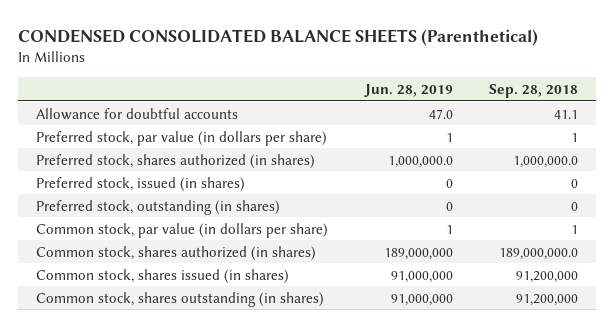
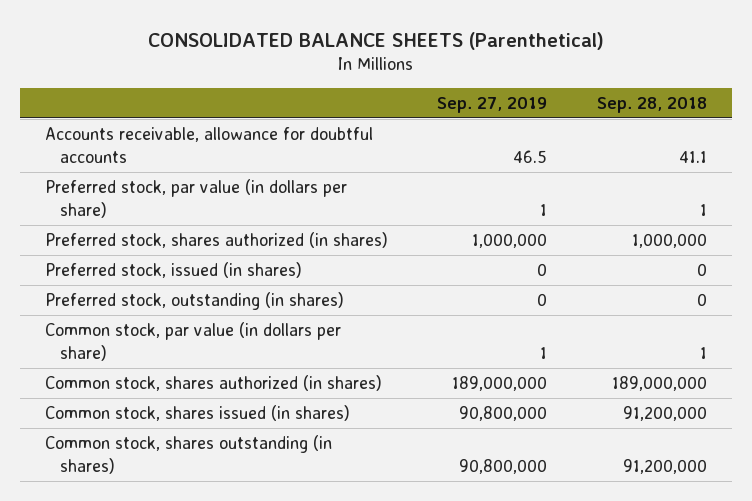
- CONDENSED CONSOLIDATED BALANCE SHEETS (Parenthetical)
+ CONSOLIDATED BALANCE SHEETS (Parenthetical)
- | Jun. 28, 2019 | Sep. 28, 2018
+ | Sep. 27, 2019 | Sep. 28, 2018
- Allowance for doubtful accounts | 47.0 | 41.1
+ Accounts receivable, allowance for doubtful accounts | 46.5 | 41.1
- Preferred stock, shares authorized (in shares) | 1,000,000.0 | 1,000,000.0
+ Preferred stock, shares authorized (in shares) | 1,000,000 | 1,000,000
- Common stock, shares authorized (in shares) | 189,000,000 | 189,000,000.0
+ Common stock, shares authorized (in shares) | 189,000,000 | 189,000,000

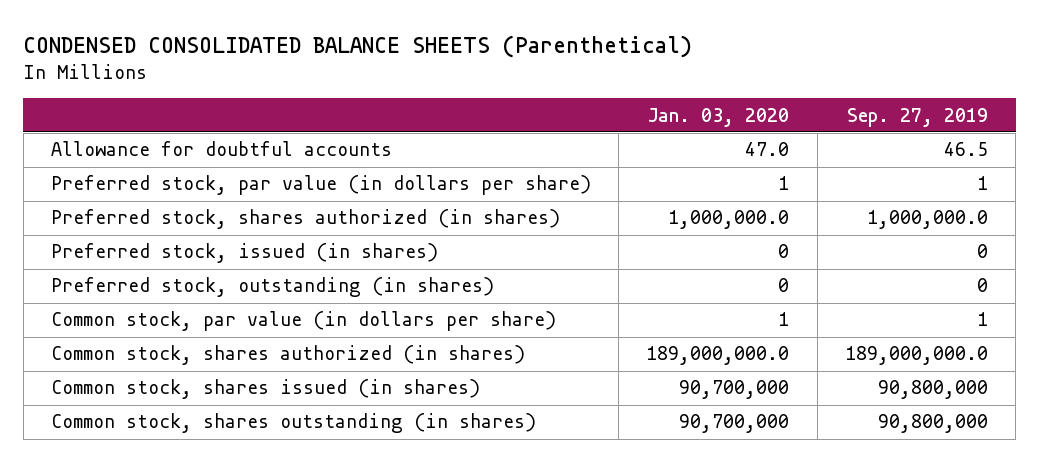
- CONSOLIDATED BALANCE SHEETS (Parenthetical)
+ CONDENSED CONSOLIDATED BALANCE SHEETS (Parenthetical)
- | Sep. 27, 2019 | Sep. 28, 2018
+ | Jan. 03, 2020 | Sep. 27, 2019
- Accounts receivable, allowance for doubtful accounts | 46.5 | 41.1
+ Allowance for doubtful accounts | 47.0 | 46.5
- Preferred stock, shares authorized (in shares) | 1,000,000 | 1,000,000
+ Preferred stock, shares authorized (in shares) | 1,000,000.0 | 1,000,000.0
- Common stock, shares authorized (in shares) | 189,000,000 | 189,000,000
+ Common stock, shares authorized (in shares) | 189,000,000.0 | 189,000,000.0

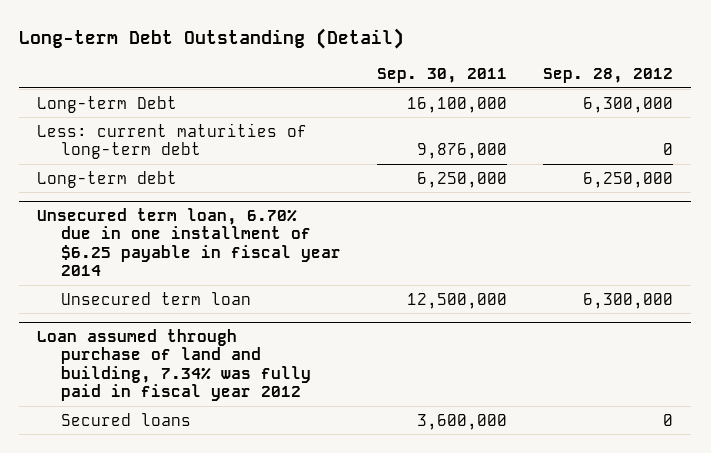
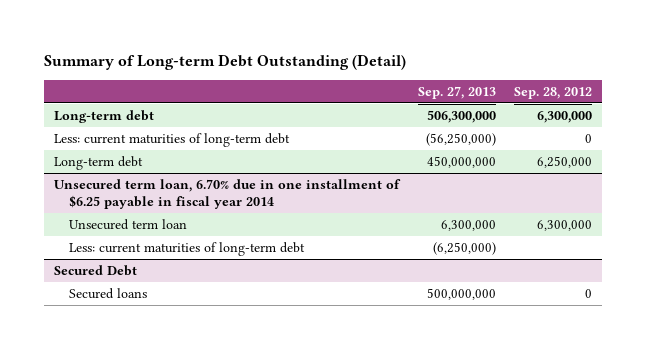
- Long-term Debt Outstanding (Detail)
+ Summary of Long-term Debt Outstanding (Detail)
- | Sep. 30, 2011 | Sep. 28, 2012
+ | Sep. 27, 2013 | Sep. 28, 2012
- Long-term Debt | 16,100,000 | 6,300,000
+ Long-term debt | 506,300,000 | 6,300,000
- Loan assumed through purchase of land and building, 7.34% was fully paid in fiscal year 2012
@ Unsecured term loan, 6.70% due in one installment of $6.25 payable in fiscal year 2014
+ Less: current maturities of long-term debt | (6,250,000) |
+ Secured Debt

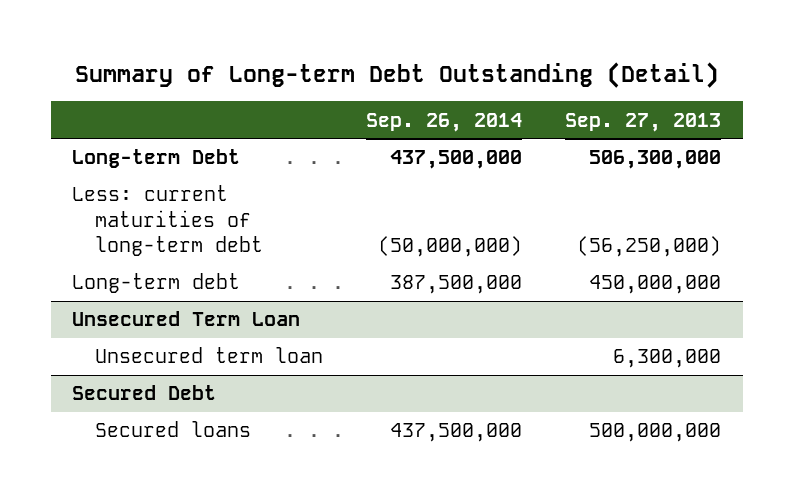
- | Sep. 27, 2013 | Sep. 28, 2012
+ | Sep. 26, 2014 | Sep. 27, 2013
- Long-term debt | 506,300,000 | 6,300,000
+ Long-term Debt | 437,500,000 | 506,300,000
- Unsecured term loan, 6.70% due in one installment of $6.25 payable in fiscal year 2014
+ Unsecured Term Loan
- Less: current maturities of long-term debt | (6,250,000) |

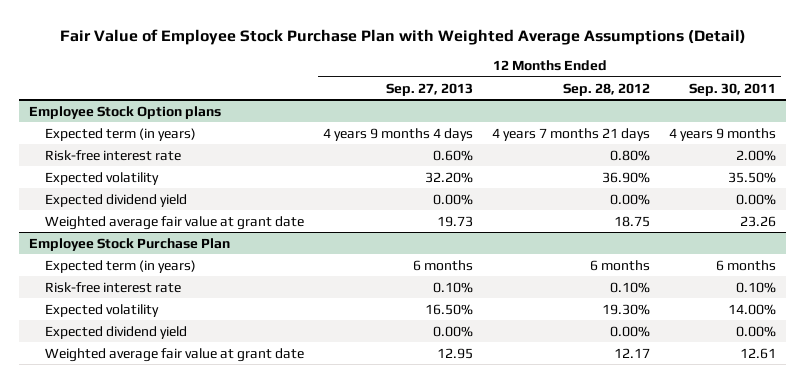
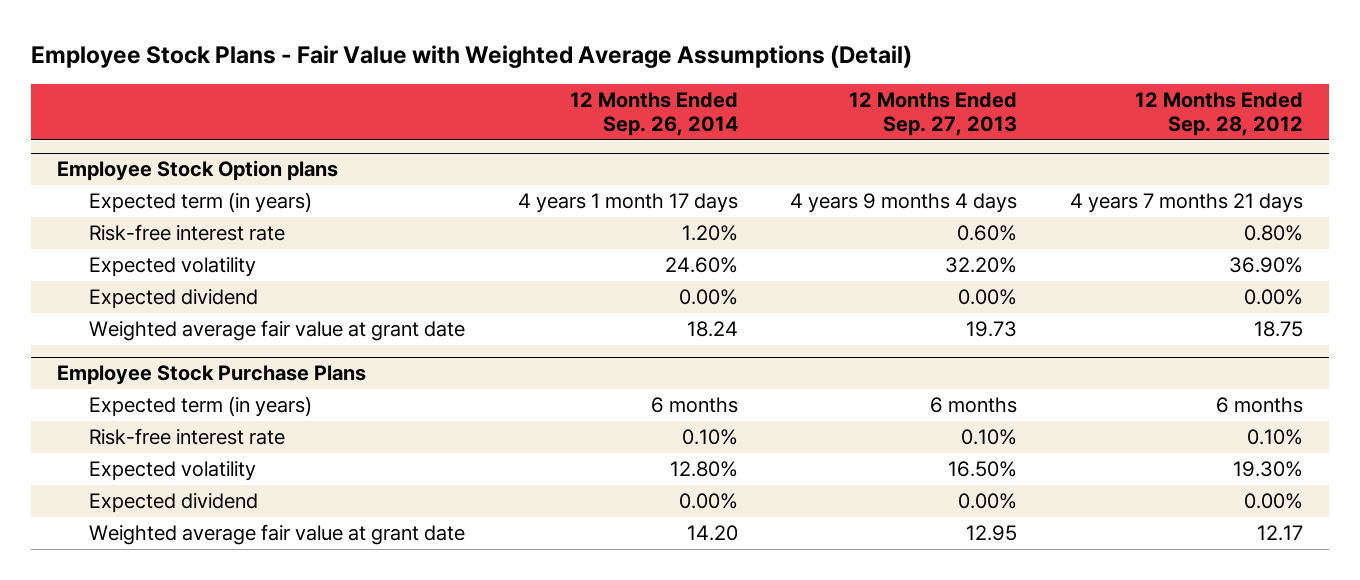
- Fair Value of Employee Stock Purchase Plan with Weighted Average Assumptions (Detail)
+ Employee Stock Plans - Fair Value with Weighted Average Assumptions (Detail)
- | 12 Months Ended Sep. 27, 2013 | 12 Months Ended Sep. 28, 2012 | 12 Months Ended Sep. 30, 2011
+ | 12 Months Ended Sep. 26, 2014 | 12 Months Ended Sep. 27, 2013 | 12 Months Ended Sep. 28, 2012
@ Employee Stock Option plans
- Expected dividend yield | 0.00% | 0.00% | 0.00%
+ Expected dividend | 0.00% | 0.00% | 0.00%
- Employee Stock Purchase Plan
+ Employee Stock Purchase Plans
- Expected dividend yield | 0.00% | 0.00% | 0.00%
+ Expected dividend | 0.00% | 0.00% | 0.00%

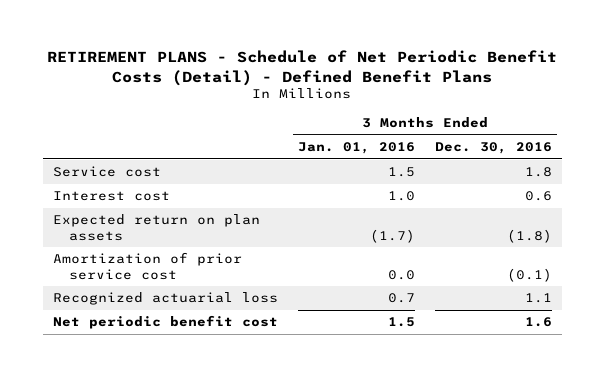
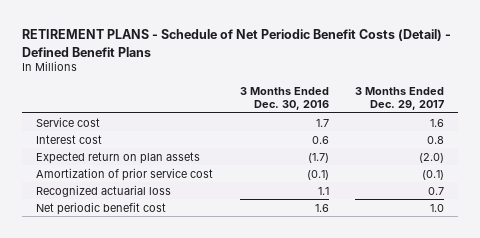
- | 3 Months Ended Jan. 01, 2016 | 3 Months Ended Dec. 30, 2016
+ | 3 Months Ended Dec. 30, 2016 | 3 Months Ended Dec. 29, 2017
- Service cost | 1.5 | 1.8
+ Service cost | 1.7 | 1.6
- Expected return on plan assets | (1.7) | (1.8)
+ Expected return on plan assets | (1.7) | (2.0)

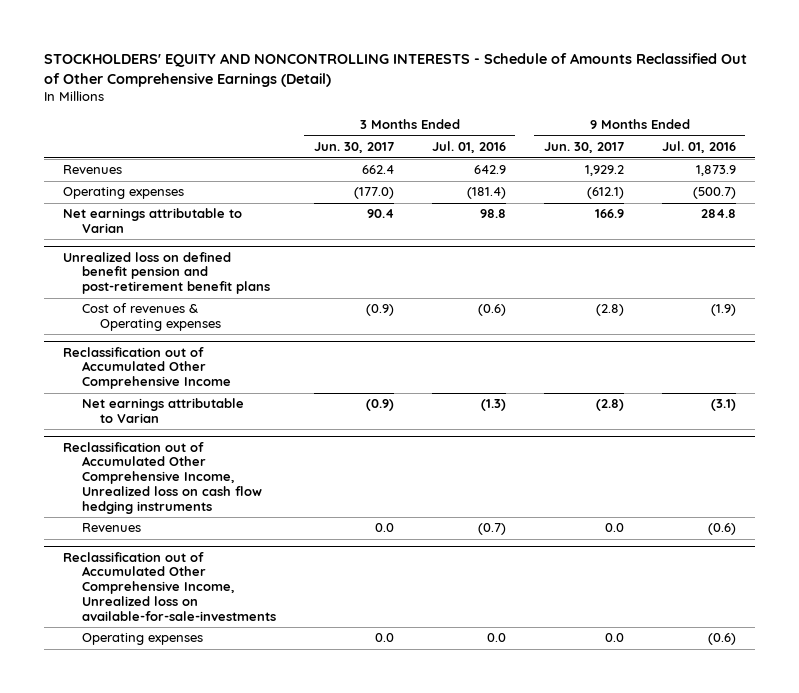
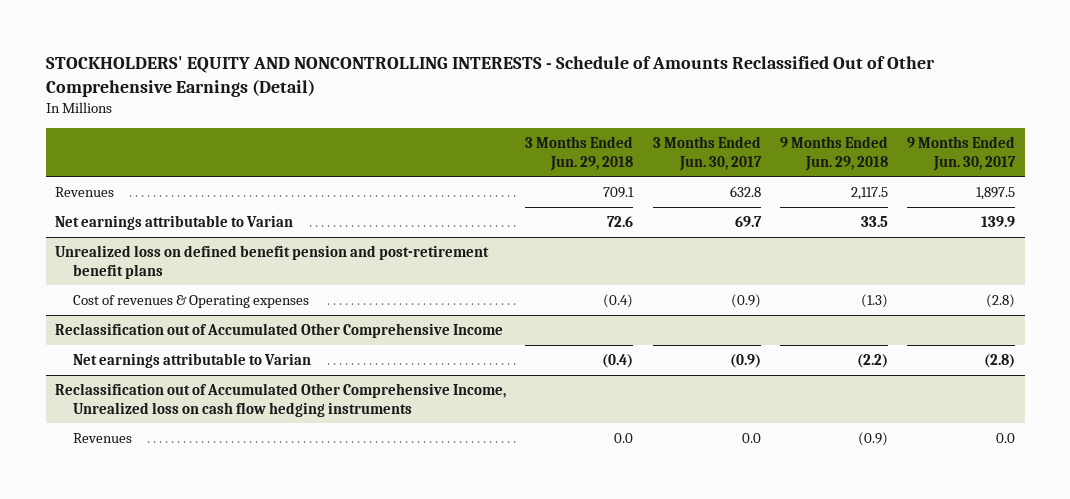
- | 3 Months Ended Jun. 30, 2017 | 3 Months Ended Jul. 01, 2016 | 9 Months Ended Jun. 30, 2017 | 9 Months Ended Jul. 01, 2016
+ | 3 Months Ended Jun. 29, 2018 | 3 Months Ended Jun. 30, 2017 | 9 Months Ended Jun. 29, 2018 | 9 Months Ended Jun. 30, 2017
- Revenues | 662.4 | 642.9 | 1,929.2 | 1,873.9
- Operating expenses | (177.0) | (181.4) | (612.1) | (500.7)
- Net earnings attributable to Varian | 90.4 | 98.8 | 166.9 | 284.8
+ Revenues | 709.1 | 632.8 | 2,117.5 | 1,897.5
+ Net earnings attributable to Varian | 72.6 | 69.7 | 33.5 | 139.9
- Reclassification out of Accumulated Other Comprehensive Income, Unrealized loss on available-for-sale-investments
- Operating expenses | 0.0 | 0.0 | 0.0 | (0.6)

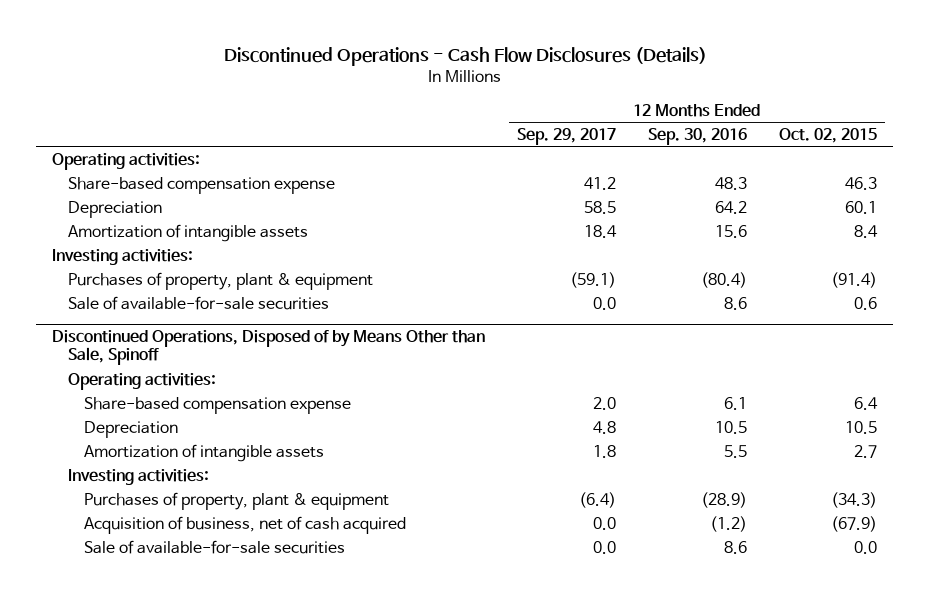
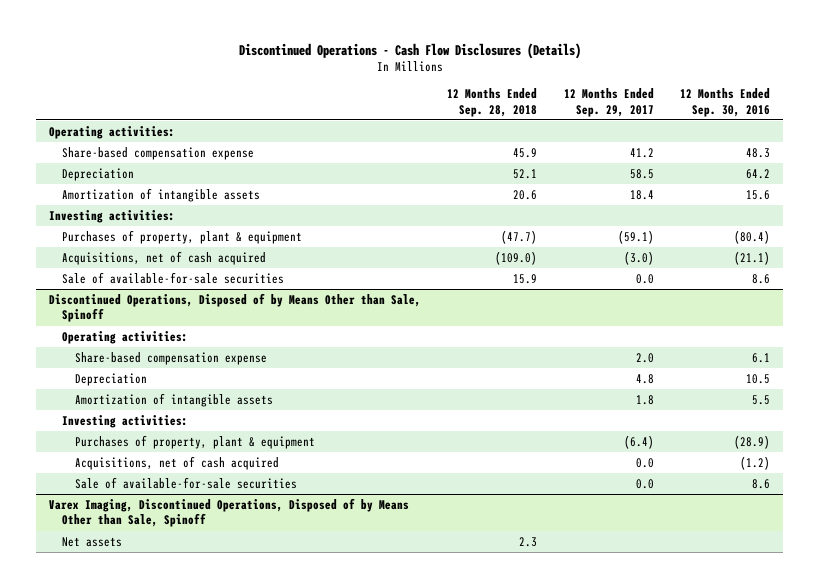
- | 12 Months Ended Sep. 29, 2017 | 12 Months Ended Sep. 30, 2016 | 12 Months Ended Oct. 02, 2015
+ | 12 Months Ended Sep. 28, 2018 | 12 Months Ended Sep. 29, 2017 | 12 Months Ended Sep. 30, 2016
+ Acquisitions, net of cash acquired | (109.0) | (3.0) | (21.1)
@ Discontinued Operations, Disposed of by Means Other than Sale, Spinoff
- Acquisition of business, net of cash acquired | 0.0 | (1.2) | (67.9)
+ Acquisitions, net of cash acquired | | 0.0 | (1.2)
+ Varex Imaging, Discontinued Operations, Disposed of by Means Other than Sale, Spinoff
+ Net assets | 2.3 | |

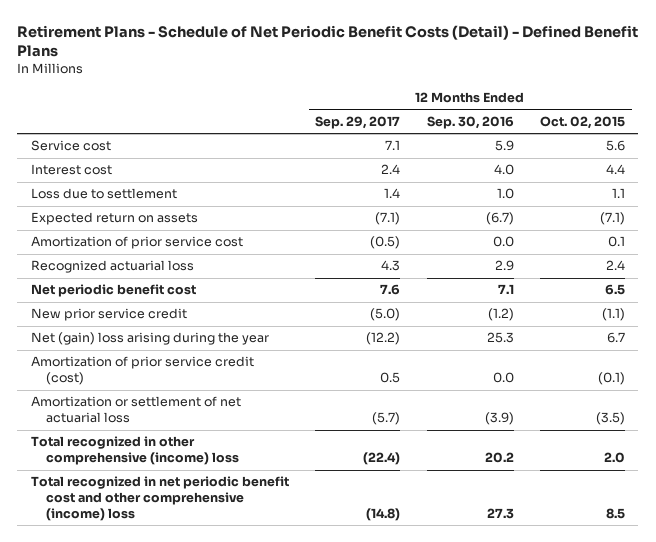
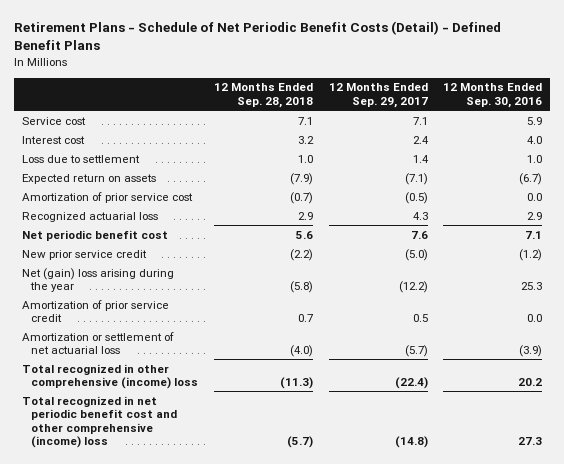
- | 12 Months Ended Sep. 29, 2017 | 12 Months Ended Sep. 30, 2016 | 12 Months Ended Oct. 02, 2015
+ | 12 Months Ended Sep. 28, 2018 | 12 Months Ended Sep. 29, 2017 | 12 Months Ended Sep. 30, 2016
- Amortization of prior service credit (cost) | 0.5 | 0.0 | (0.1)
+ Amortization of prior service credit | 0.7 | 0.5 | 0.0

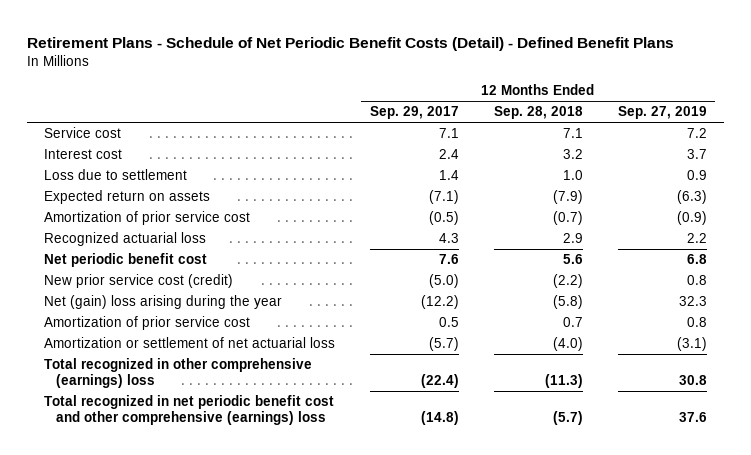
- | 12 Months Ended Sep. 28, 2018 | 12 Months Ended Sep. 29, 2017 | 12 Months Ended Sep. 30, 2016
+ | 12 Months Ended Sep. 29, 2017 | 12 Months Ended Sep. 28, 2018 | 12 Months Ended Sep. 27, 2019
- New prior service credit | (2.2) | (5.0) | (1.2)
+ New prior service cost (credit) | (5.0) | (2.2) | 0.8
- Amortization of prior service credit | 0.7 | 0.5 | 0.0
+ Amortization of prior service cost | 0.5 | 0.7 | 0.8
- Total recognized in other comprehensive (income) loss | (11.3) | (22.4) | 20.2
- Total recognized in net periodic benefit cost and other comprehensive (income) loss | (5.7) | (14.8) | 27.3
+ Total recognized in other comprehensive (earnings) loss | (22.4) | (11.3) | 30.8
+ Total recognized in net periodic benefit cost and other comprehensive (earnings) loss | (14.8) | (5.7) | 37.6

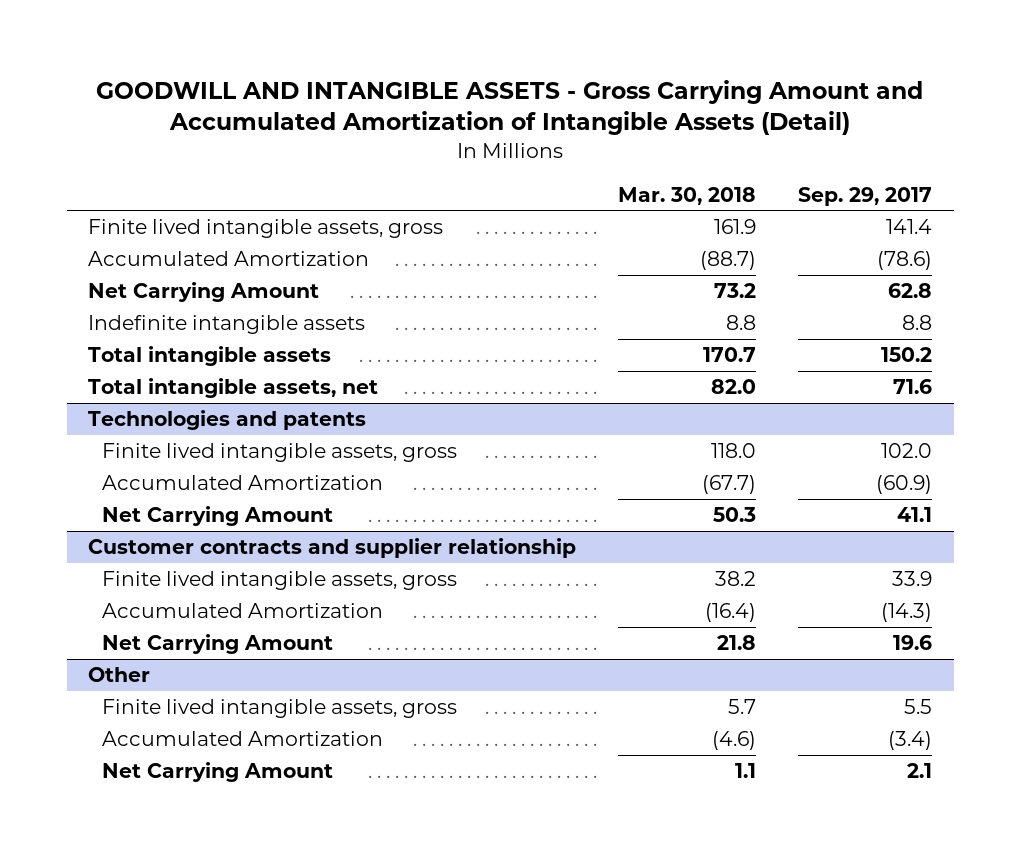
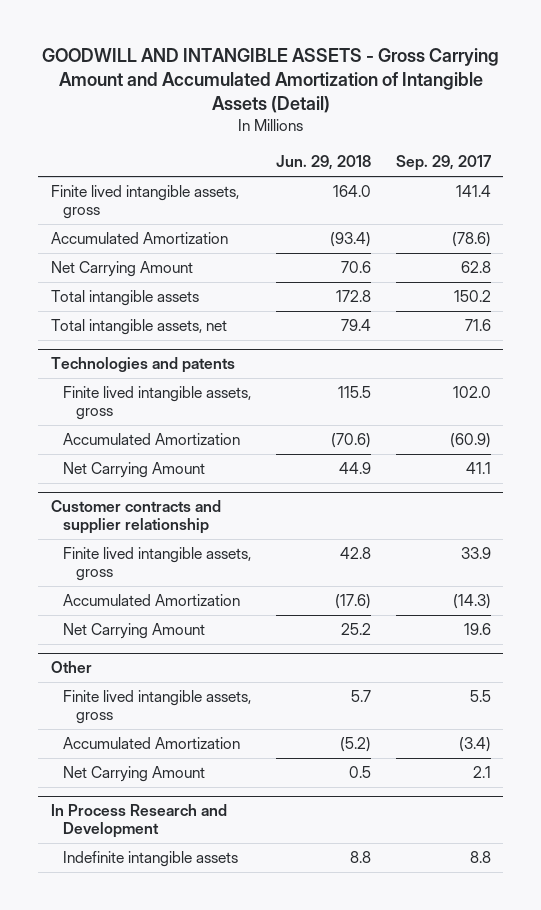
- | Mar. 30, 2018 | Sep. 29, 2017
+ | Jun. 29, 2018 | Sep. 29, 2017
- Indefinite intangible assets | 8.8 | 8.8
+ In Process Research and Development
+ Indefinite intangible assets | 8.8 | 8.8

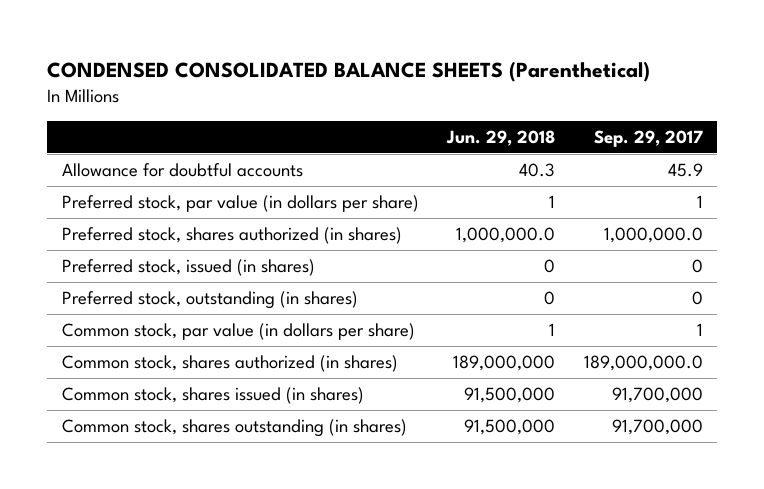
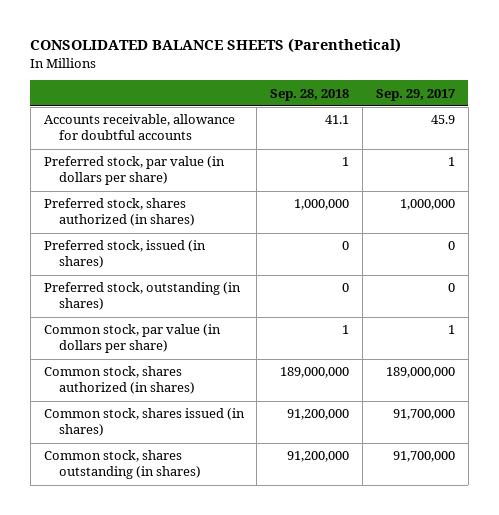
- CONDENSED CONSOLIDATED BALANCE SHEETS (Parenthetical)
+ CONSOLIDATED BALANCE SHEETS (Parenthetical)
- | Jun. 29, 2018 | Sep. 29, 2017
+ | Sep. 28, 2018 | Sep. 29, 2017
- Allowance for doubtful accounts | 40.3 | 45.9
+ Accounts receivable, allowance for doubtful accounts | 41.1 | 45.9
- Preferred stock, shares authorized (in shares) | 1,000,000.0 | 1,000,000.0
+ Preferred stock, shares authorized (in shares) | 1,000,000 | 1,000,000
- Common stock, shares authorized (in shares) | 189,000,000 | 189,000,000.0
+ Common stock, shares authorized (in shares) | 189,000,000 | 189,000,000

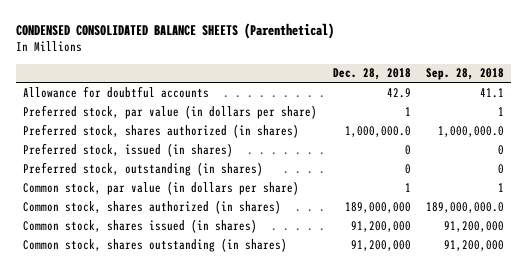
- CONSOLIDATED BALANCE SHEETS (Parenthetical)
+ CONDENSED CONSOLIDATED BALANCE SHEETS (Parenthetical)
- | Sep. 28, 2018 | Sep. 29, 2017
+ | Dec. 28, 2018 | Sep. 28, 2018
- Accounts receivable, allowance for doubtful accounts | 41.1 | 45.9
+ Allowance for doubtful accounts | 42.9 | 41.1
- Preferred stock, shares authorized (in shares) | 1,000,000 | 1,000,000
+ Preferred stock, shares authorized (in shares) | 1,000,000.0 | 1,000,000.0
- Common stock, shares authorized (in shares) | 189,000,000 | 189,000,000
+ Common stock, shares authorized (in shares) | 189,000,000 | 189,000,000.0

